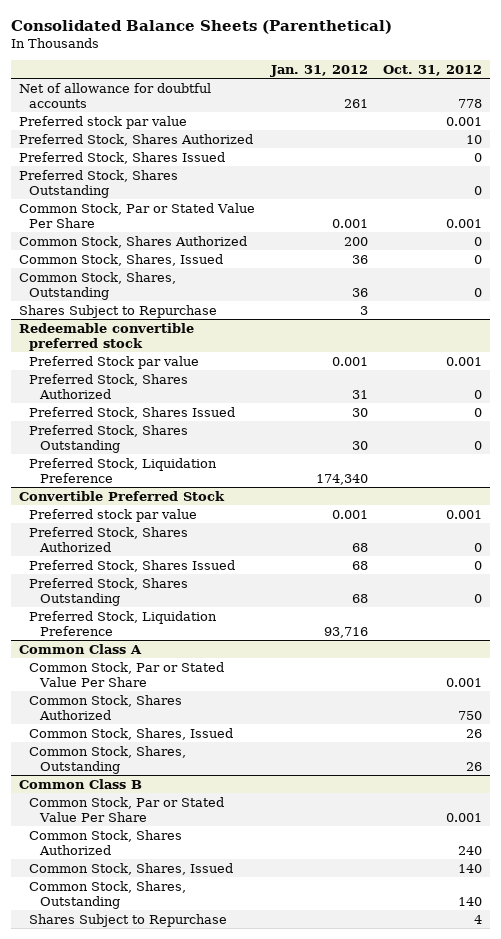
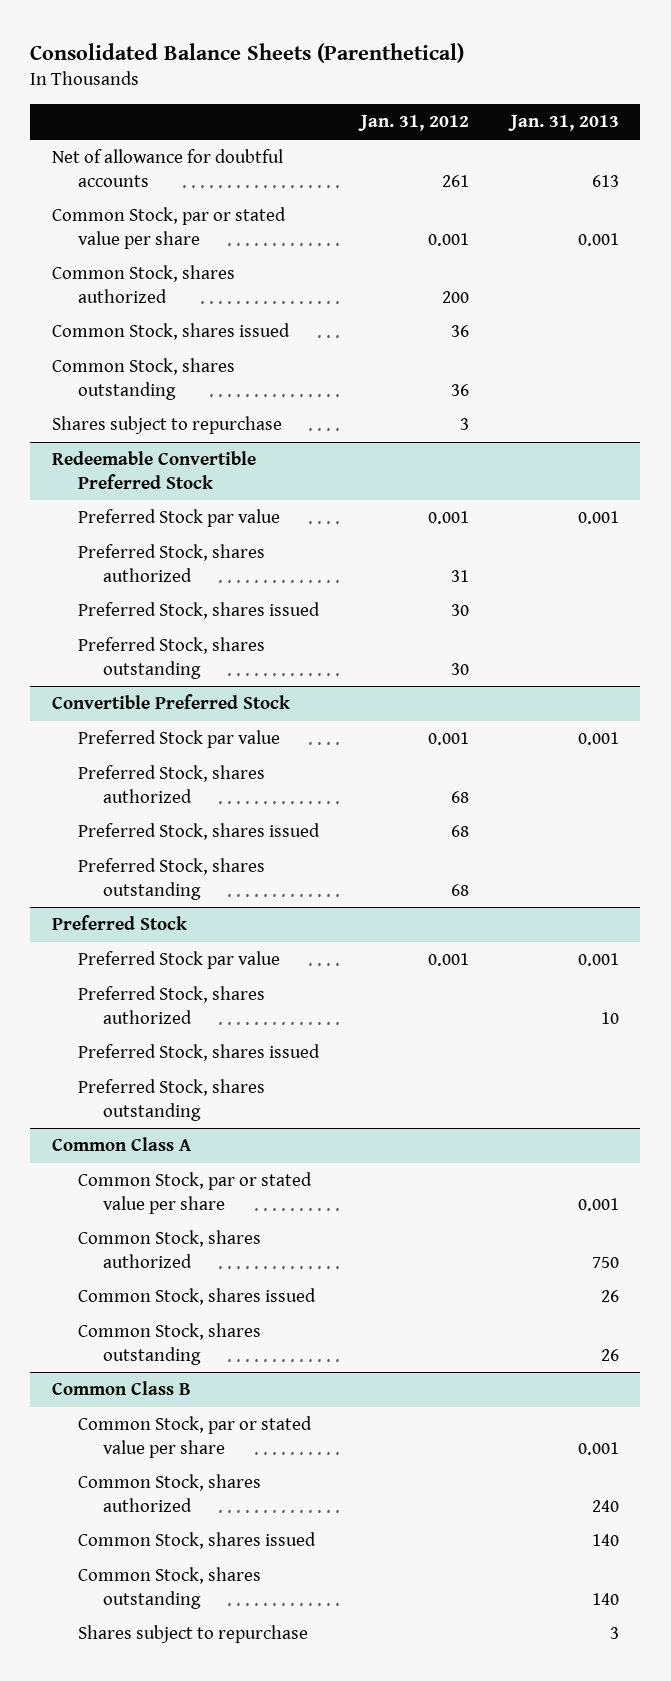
- | Jan. 31, 2012 | Oct. 31, 2012
+ | Jan. 31, 2012 | Jan. 31, 2013
- Preferred stock par value | | 0.001
- Preferred Stock, Shares Authorized | | 10
- Preferred Stock, Shares Issued | | 0
- Preferred Stock, Shares Outstanding | | 0
- Common Stock, Par or Stated Value Per Share | 0.001 | 0.001
- Common Stock, Shares Authorized | 200 | 0
- Common Stock, Shares, Issued | 36 | 0
- Common Stock, Shares, Outstanding | 36 | 0
- Shares Subject to Repurchase | 3 |
- Redeemable convertible preferred stock
+ Common Stock, par or stated value per share | 0.001 | 0.001
+ Common Stock, shares authorized | 200 |
+ Common Stock, shares issued | 36 |
+ Common Stock, shares outstanding | 36 |
+ Shares subject to repurchase | 3 |
+ Redeemable Convertible Preferred Stock
- Preferred Stock, Shares Authorized | 31 | 0
- Preferred Stock, Shares Issued | 30 | 0
- Preferred Stock, Shares Outstanding | 30 | 0
- Preferred Stock, Liquidation Preference | 174,340 |
+ Preferred Stock, shares authorized | 31 |
+ Preferred Stock, shares issued | 30 |
+ Preferred Stock, shares outstanding | 30 |
@ Convertible Preferred Stock
- Preferred stock par value | 0.001 | 0.001
- Preferred Stock, Shares Authorized | 68 | 0
- Preferred Stock, Shares Issued | 68 | 0
- Preferred Stock, Shares Outstanding | 68 | 0
- Preferred Stock, Liquidation Preference | 93,716 |
+ Preferred Stock par value | 0.001 | 0.001
+ Preferred Stock, shares authorized | 68 |
+ Preferred Stock, shares issued | 68 |
+ Preferred Stock, shares outstanding | 68 |
+ Preferred Stock
+ Preferred Stock par value | 0.001 | 0.001
+ Preferred Stock, shares authorized | | 10
+ Preferred Stock, shares issued
+ Preferred Stock, shares outstanding
@ Common Class A
- Common Stock, Par or Stated Value Per Share | | 0.001
- Common Stock, Shares Authorized | | 750
- Common Stock, Shares, Issued | | 26
- Common Stock, Shares, Outstanding | | 26
+ Common Stock, par or stated value per share | | 0.001
+ Common Stock, shares authorized | | 750
+ Common Stock, shares issued | | 26
+ Common Stock, shares outstanding | | 26
@ Common Class B
- Common Stock, Par or Stated Value Per Share | | 0.001
- Common Stock, Shares Authorized | | 240
- Common Stock, Shares, Issued | | 140
- Common Stock, Shares, Outstanding | | 140
- Shares Subject to Repurchase | | 4
+ Common Stock, par or stated value per share | | 0.001
+ Common Stock, shares authorized | | 240
+ Common Stock, shares issued | | 140
+ Common Stock, shares outstanding | | 140
+ Shares subject to repurchase | | 3

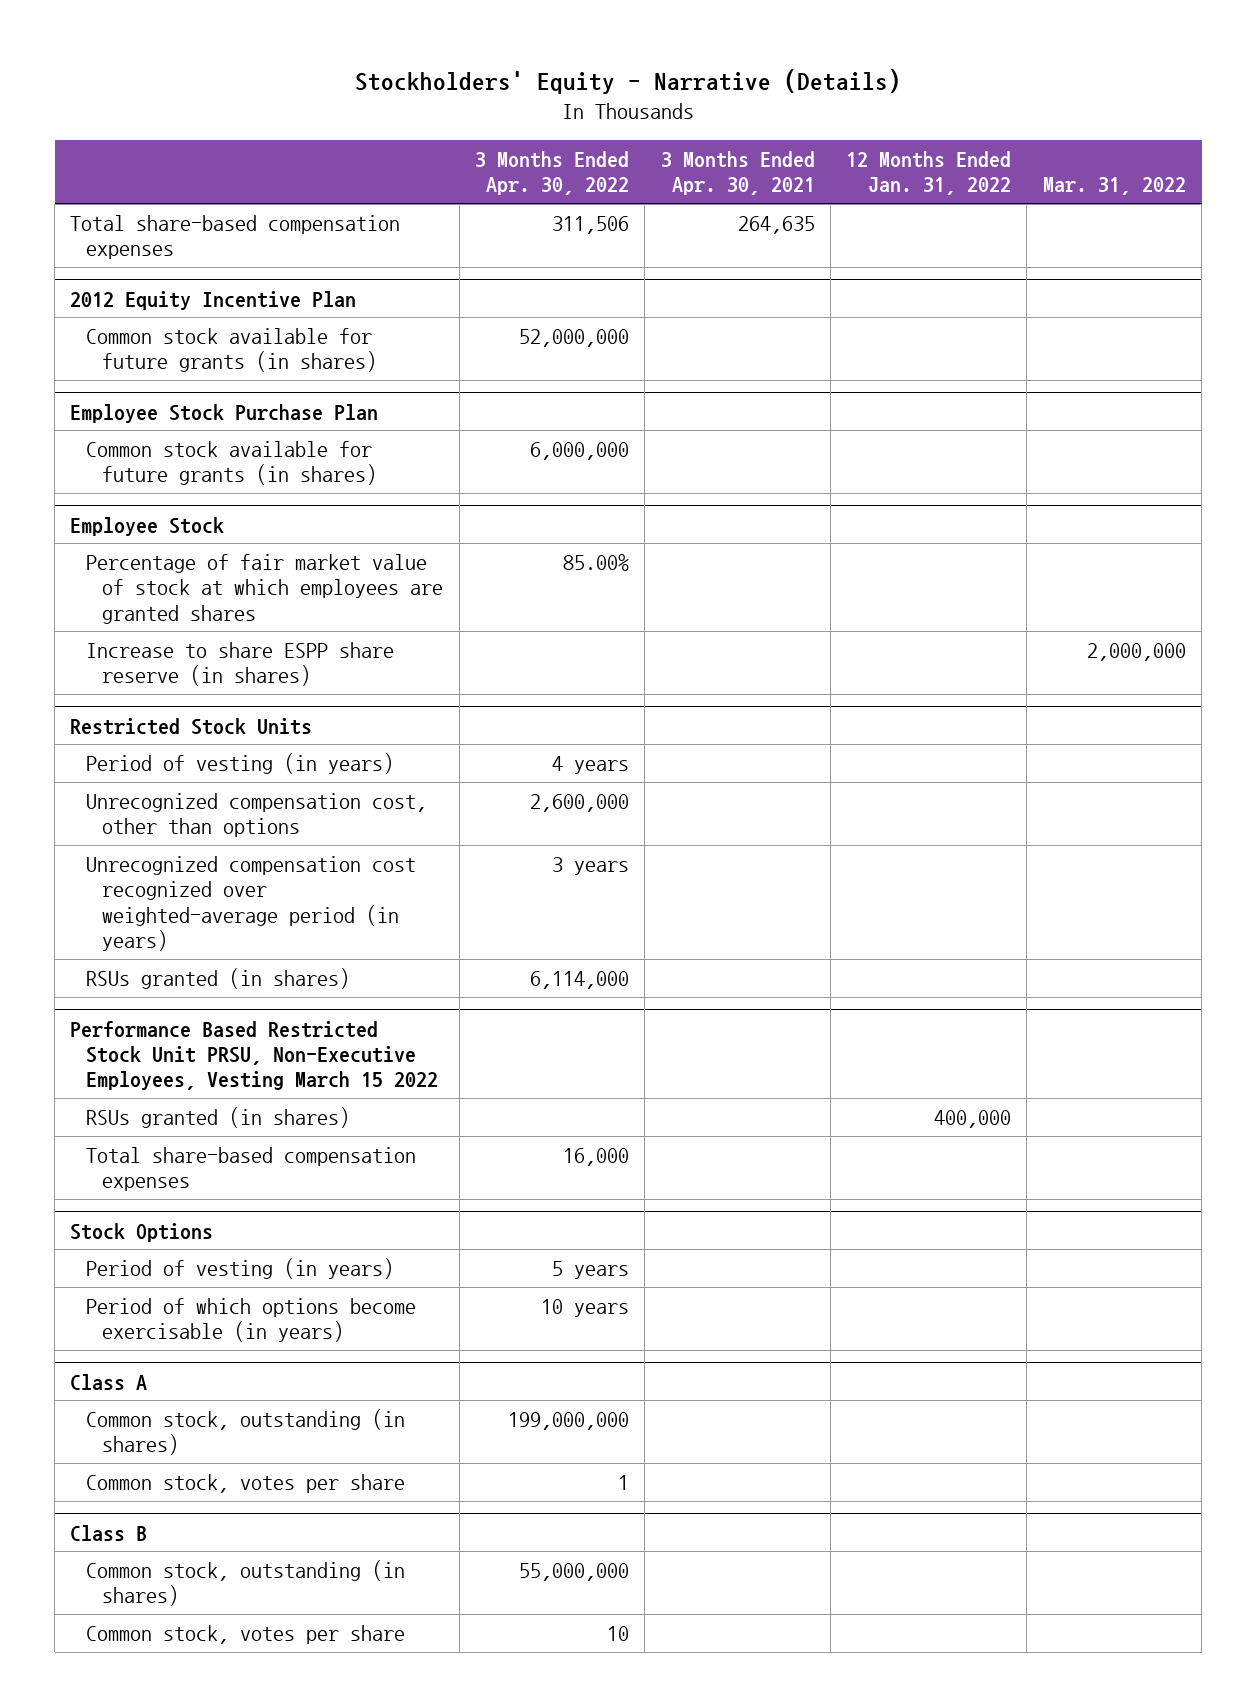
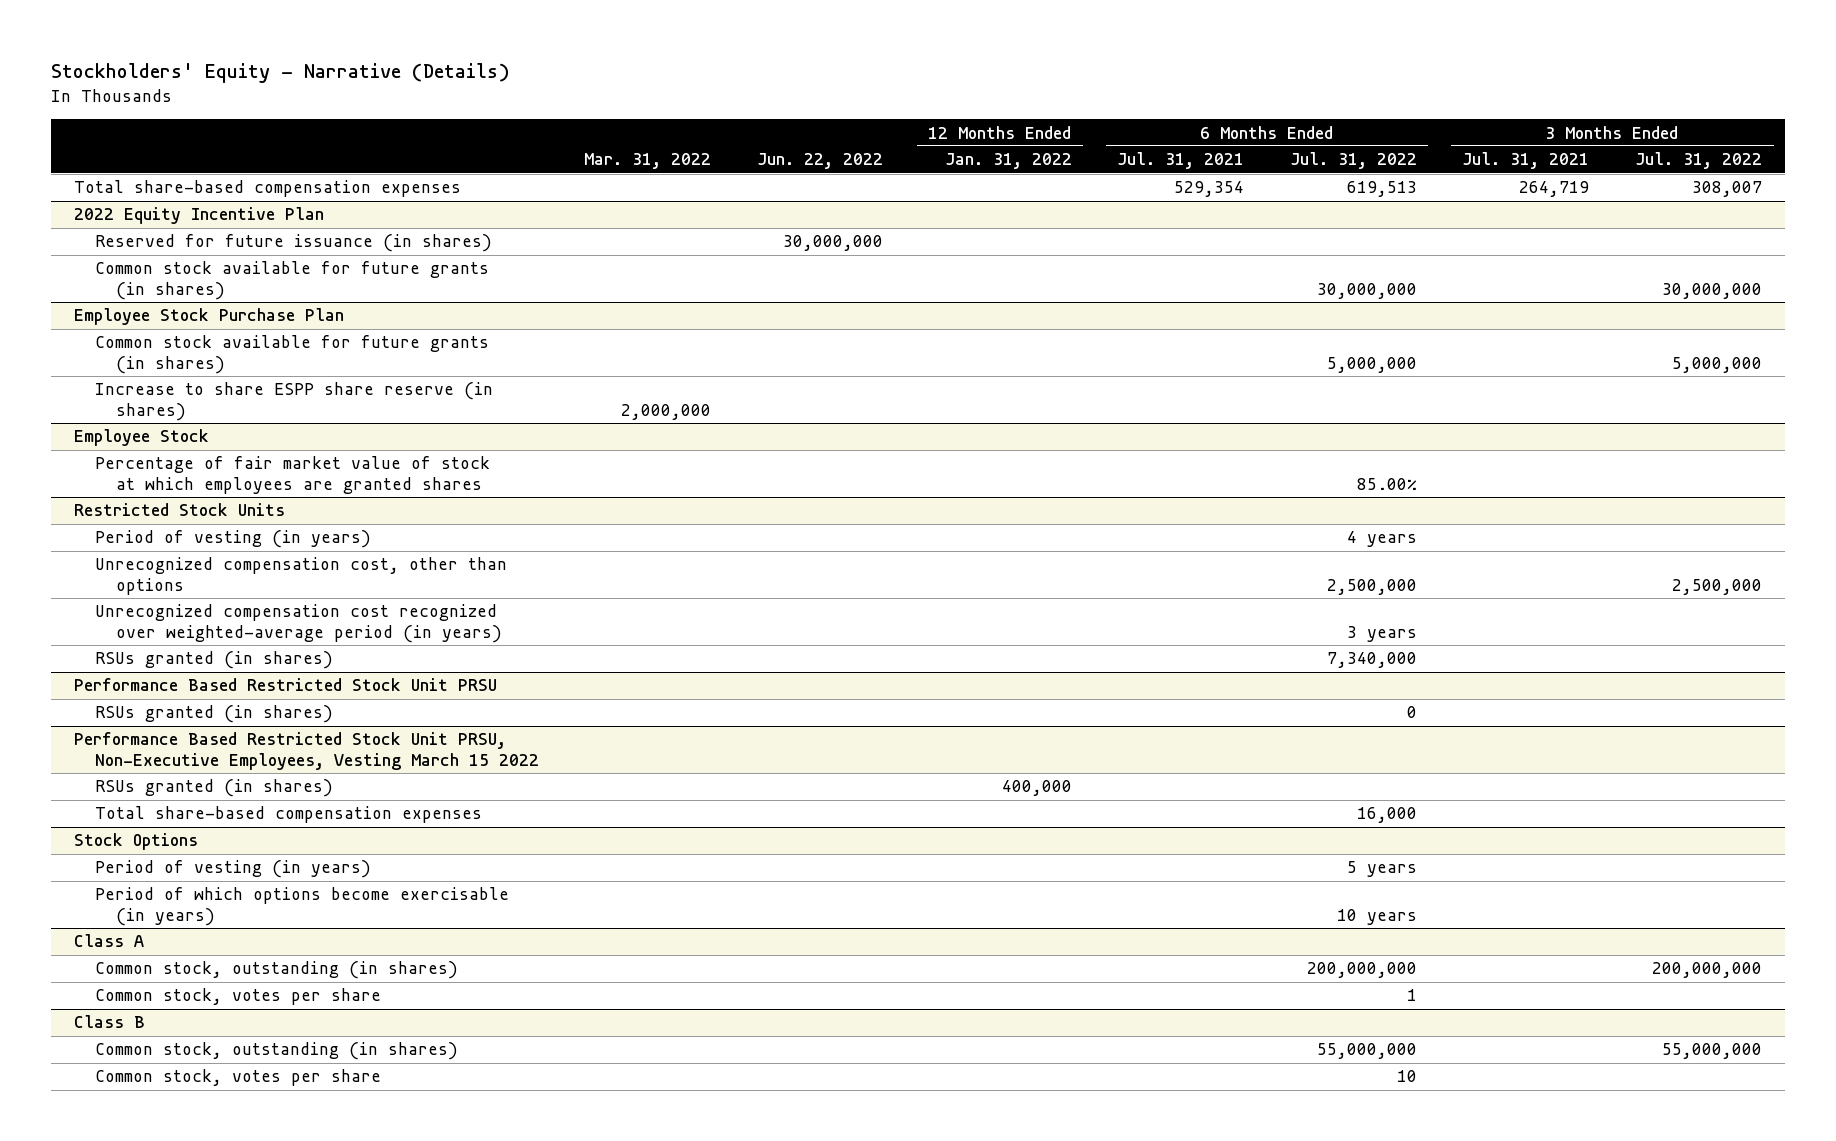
- | 3 Months Ended Apr. 30, 2022 | 3 Months Ended Apr. 30, 2021 | 12 Months Ended Jan. 31, 2022 | Mar. 31, 2022
+ | Mar. 31, 2022 | Jun. 22, 2022 | 12 Months Ended Jan. 31, 2022 | 6 Months Ended Jul. 31, 2021 | 6 Months Ended Jul. 31, 2022 | 3 Months Ended Jul. 31, 2021 | 3 Months Ended Jul. 31, 2022
- 2012 Equity Incentive Plan
- Common stock available for future grants (in shares) | 52,000,000 | | |
+ 2022 Equity Incentive Plan
+ Reserved for future issuance (in shares) | | 30,000,000 | | | | |
+ Common stock available for future grants (in shares) | | | | | 30,000,000 | | 30,000,000
@ Employee Stock Purchase Plan
+ Increase to share ESPP share reserve (in shares) | 2,000,000 | | | | | |
@ Employee Stock
- Increase to share ESPP share reserve (in shares) | | | | 2,000,000
+ Performance Based Restricted Stock Unit PRSU
+ RSUs granted (in shares) | | | | | 0 | |

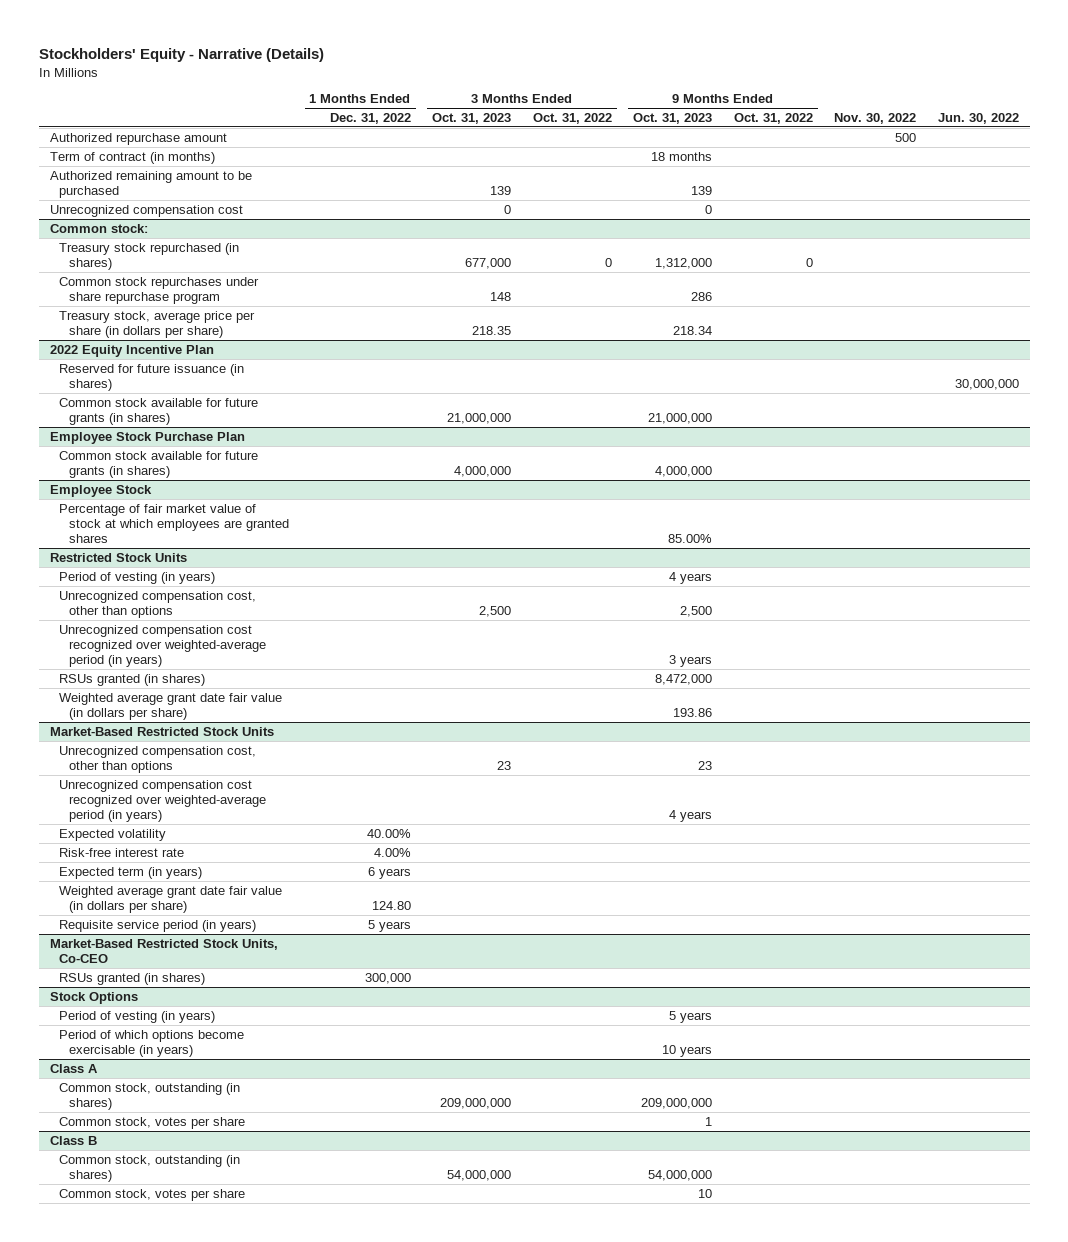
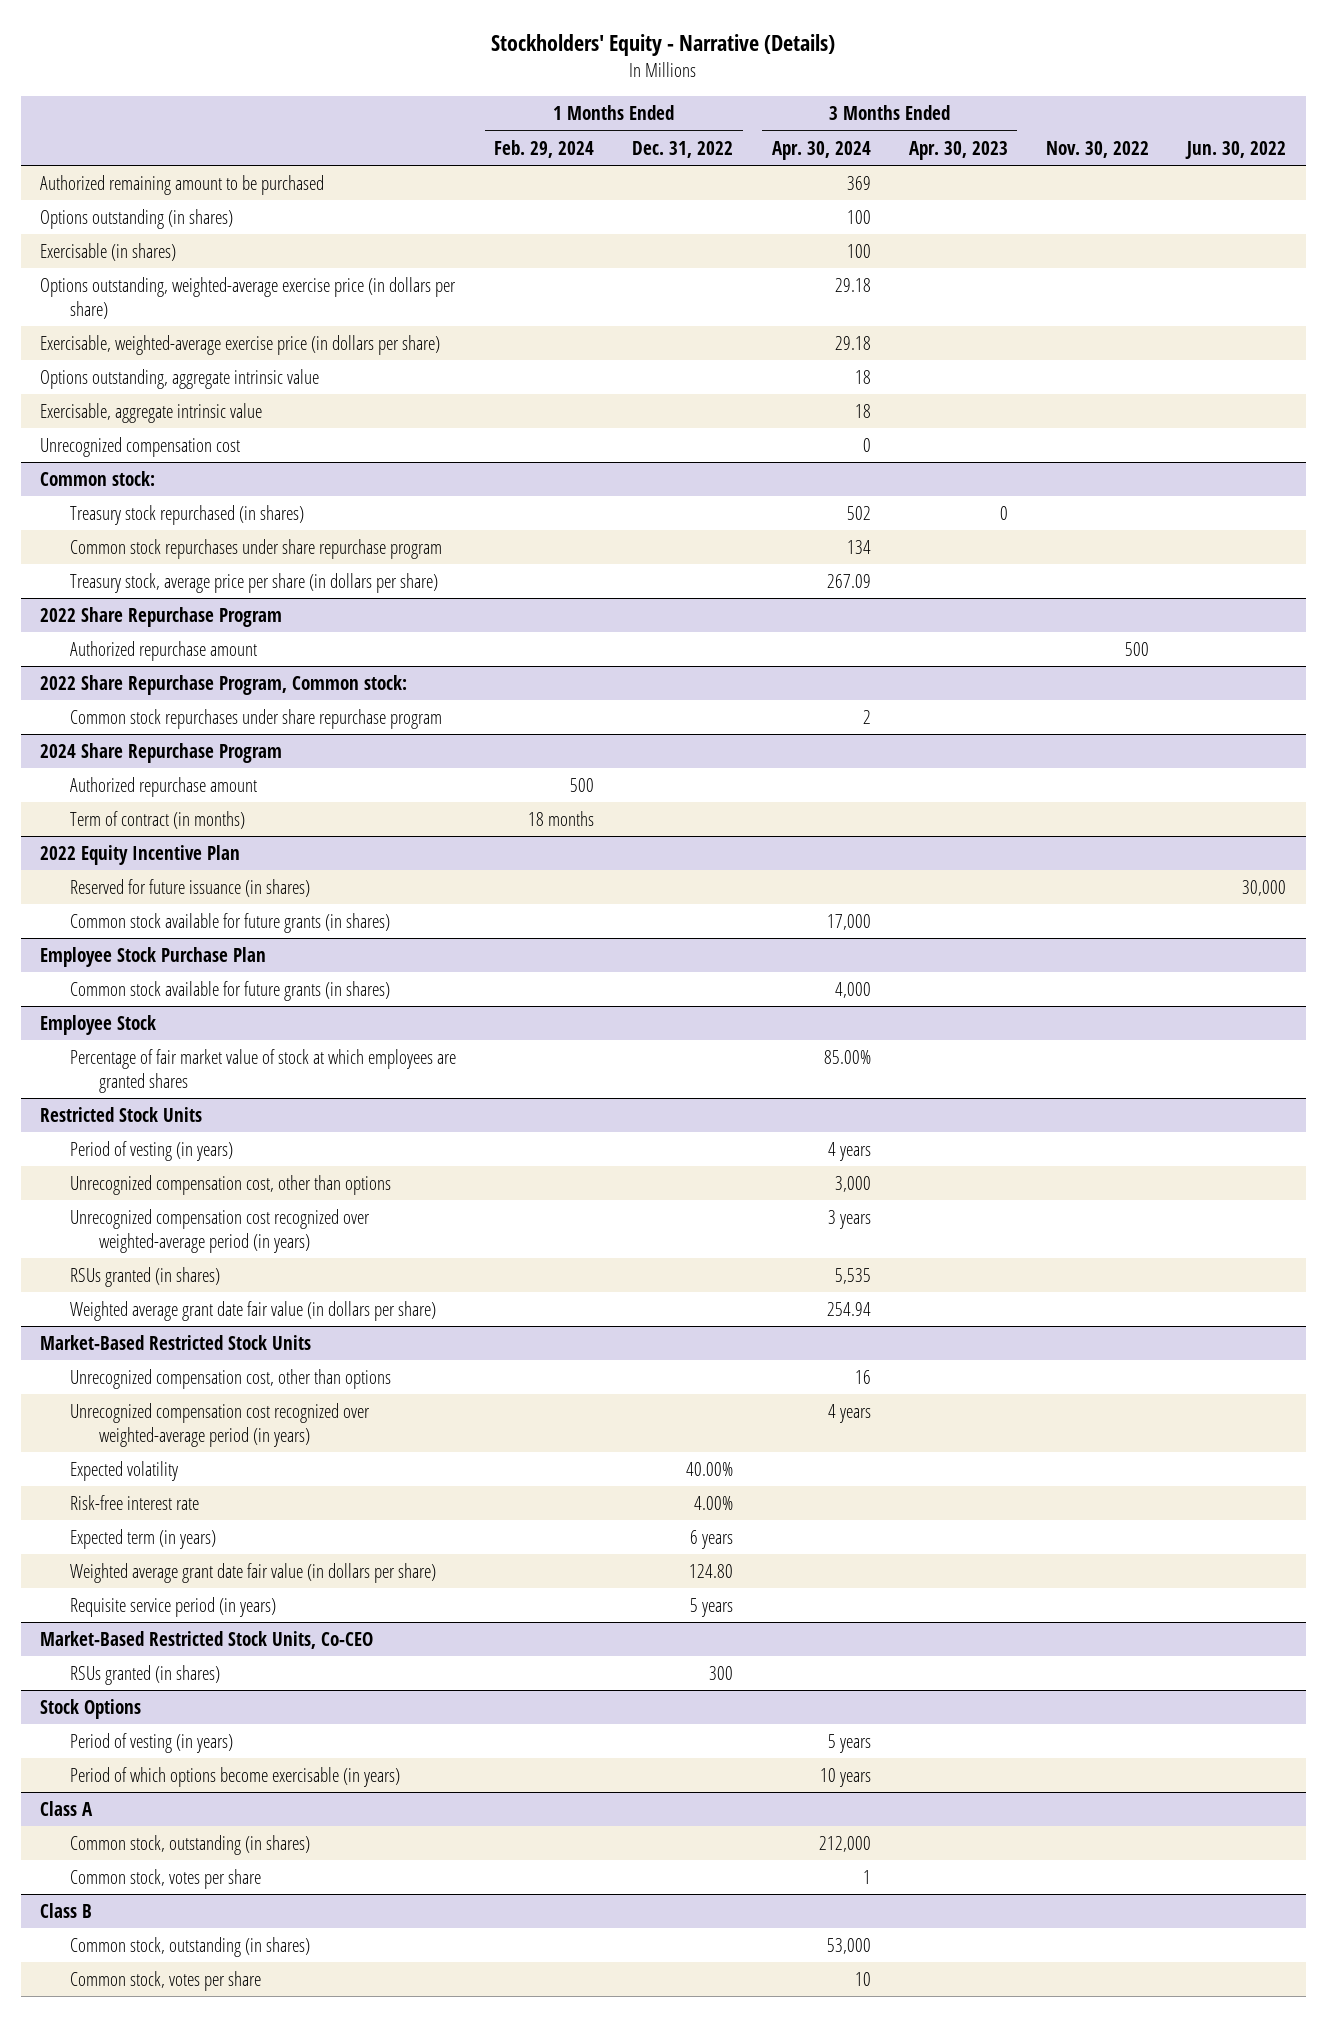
- | 1 Months Ended Dec. 31, 2022 | 3 Months Ended Oct. 31, 2023 | 3 Months Ended Oct. 31, 2022 | 9 Months Ended Oct. 31, 2023 | 9 Months Ended Oct. 31, 2022 | Nov. 30, 2022 | Jun. 30, 2022
+ | 1 Months Ended Feb. 29, 2024 | 1 Months Ended Dec. 31, 2022 | 3 Months Ended Apr. 30, 2024 | 3 Months Ended Apr. 30, 2023 | Nov. 30, 2022 | Jun. 30, 2022
- Authorized repurchase amount | | | | | | 500 |
- Term of contract (in months) | | | | 18 months | | |
+ Options outstanding (in shares) | | | 100 | | |
+ Exercisable (in shares) | | | 100 | | |
+ Options outstanding, weighted-average exercise price (in dollars per share) | | | 29.18 | | |
+ Exercisable, weighted-average exercise price (in dollars per share) | | | 29.18 | | |
+ Options outstanding, aggregate intrinsic value | | | 18 | | |
+ Exercisable, aggregate intrinsic value | | | 18 | | |
+ 2022 Share Repurchase Program
+ Authorized repurchase amount | | | | | 500 |
+ 2022 Share Repurchase Program, Common stock:
+ Common stock repurchases under share repurchase program | | | 2 | | |
+ 2024 Share Repurchase Program
+ Authorized repurchase amount | 500 | | | | |
+ Term of contract (in months) | 18 months | | | | |
@ 2022 Equity Incentive Plan
- Reserved for future issuance (in shares) | | | | | | | 30,000,000
+ Reserved for future issuance (in shares) | | | | | | 30,000
@ Market-Based Restricted Stock Units, Co-CEO
- RSUs granted (in shares) | 300,000 | | | | | |
+ RSUs granted (in shares) | | 300 | | | |

